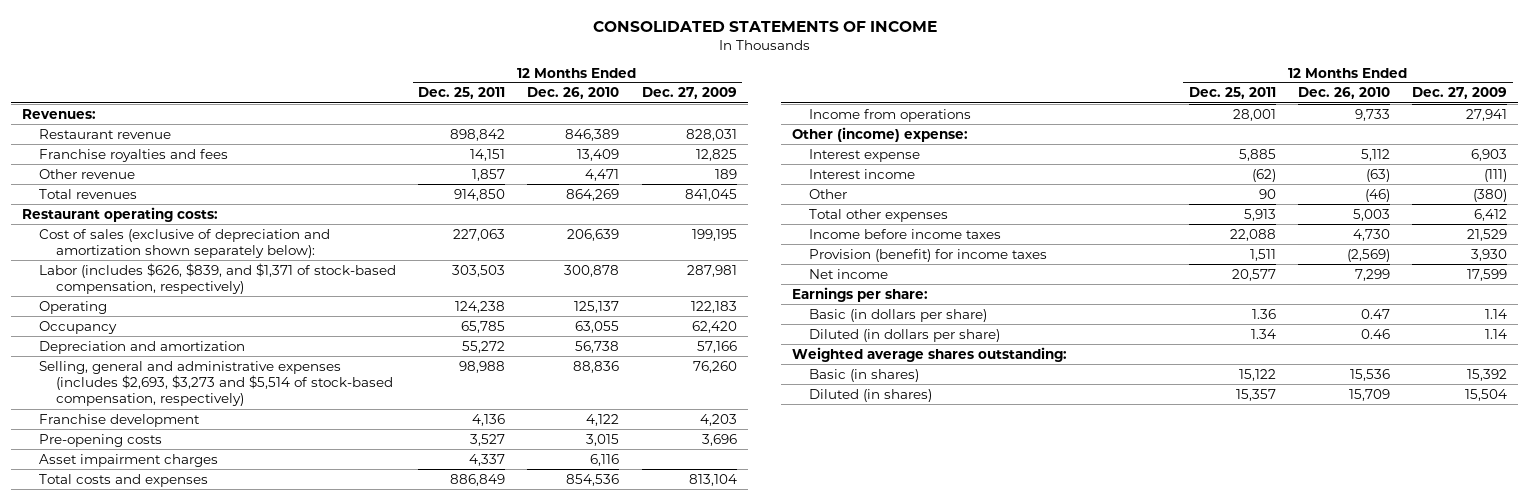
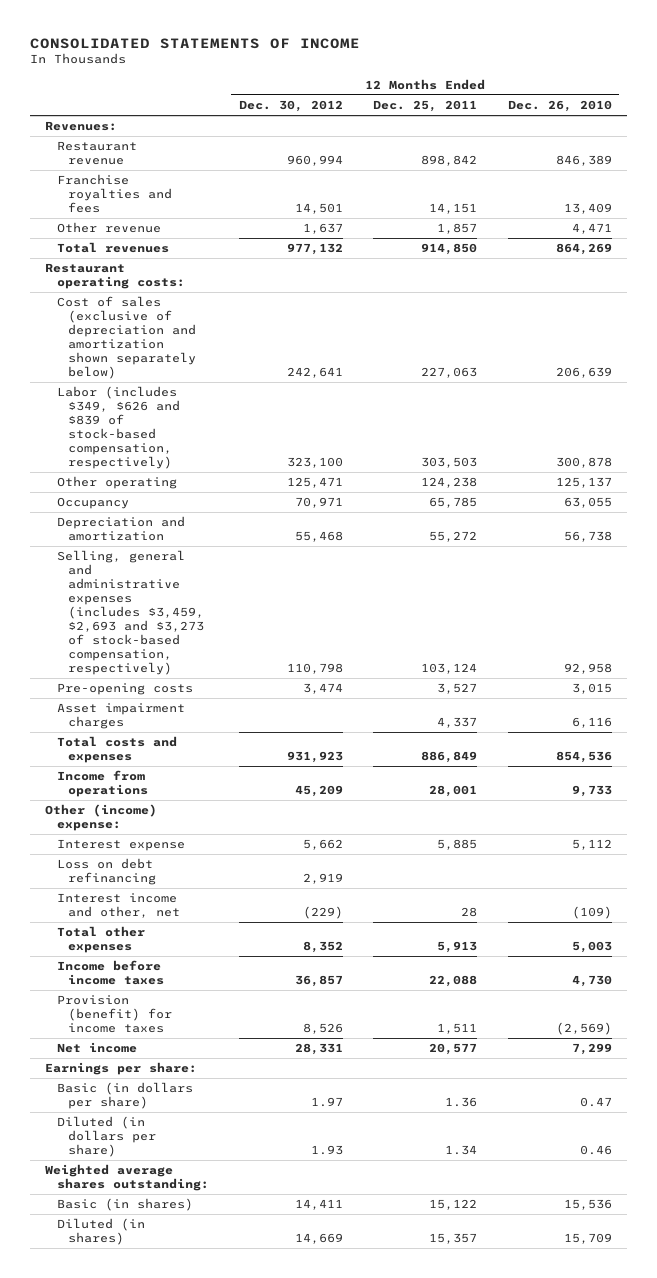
- | 12 Months Ended Dec. 25, 2011 | 12 Months Ended Dec. 26, 2010 | 12 Months Ended Dec. 27, 2009
+ | 12 Months Ended Dec. 30, 2012 | 12 Months Ended Dec. 25, 2011 | 12 Months Ended Dec. 26, 2010
- Cost of sales (exclusive of depreciation and amortization shown separately below): | 227,063 | 206,639 | 199,195
- Labor (includes $626, $839, and $1,371 of stock-based compensation, respectively) | 303,503 | 300,878 | 287,981
- Operating | 124,238 | 125,137 | 122,183
+ Cost of sales (exclusive of depreciation and amortization shown separately below) | 242,641 | 227,063 | 206,639
+ Labor (includes $349, $626 and $839 of stock-based compensation, respectively) | 323,100 | 303,503 | 300,878
+ Other operating | 125,471 | 124,238 | 125,137
- Selling, general and administrative expenses (includes $2,693, $3,273 and $5,514 of stock-based compensation, respectively) | 98,988 | 88,836 | 76,260
- Franchise development | 4,136 | 4,122 | 4,203
+ Selling, general and administrative expenses (includes $3,459, $2,693 and $3,273 of stock-based compensation, respectively) | 110,798 | 103,124 | 92,958
- Interest income | (62) | (63) | (111)
- Other | 90 | (46) | (380)
+ Loss on debt refinancing | 2,919 | |
+ Interest income and other, net | (229) | 28 | (109)

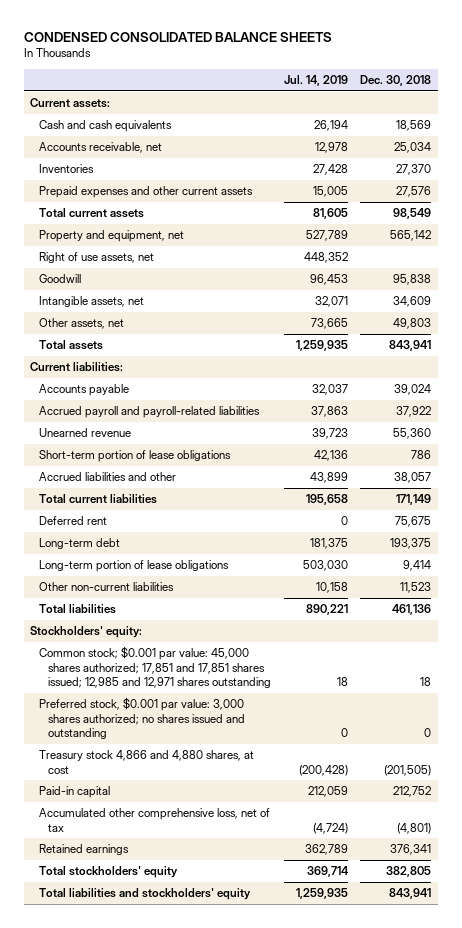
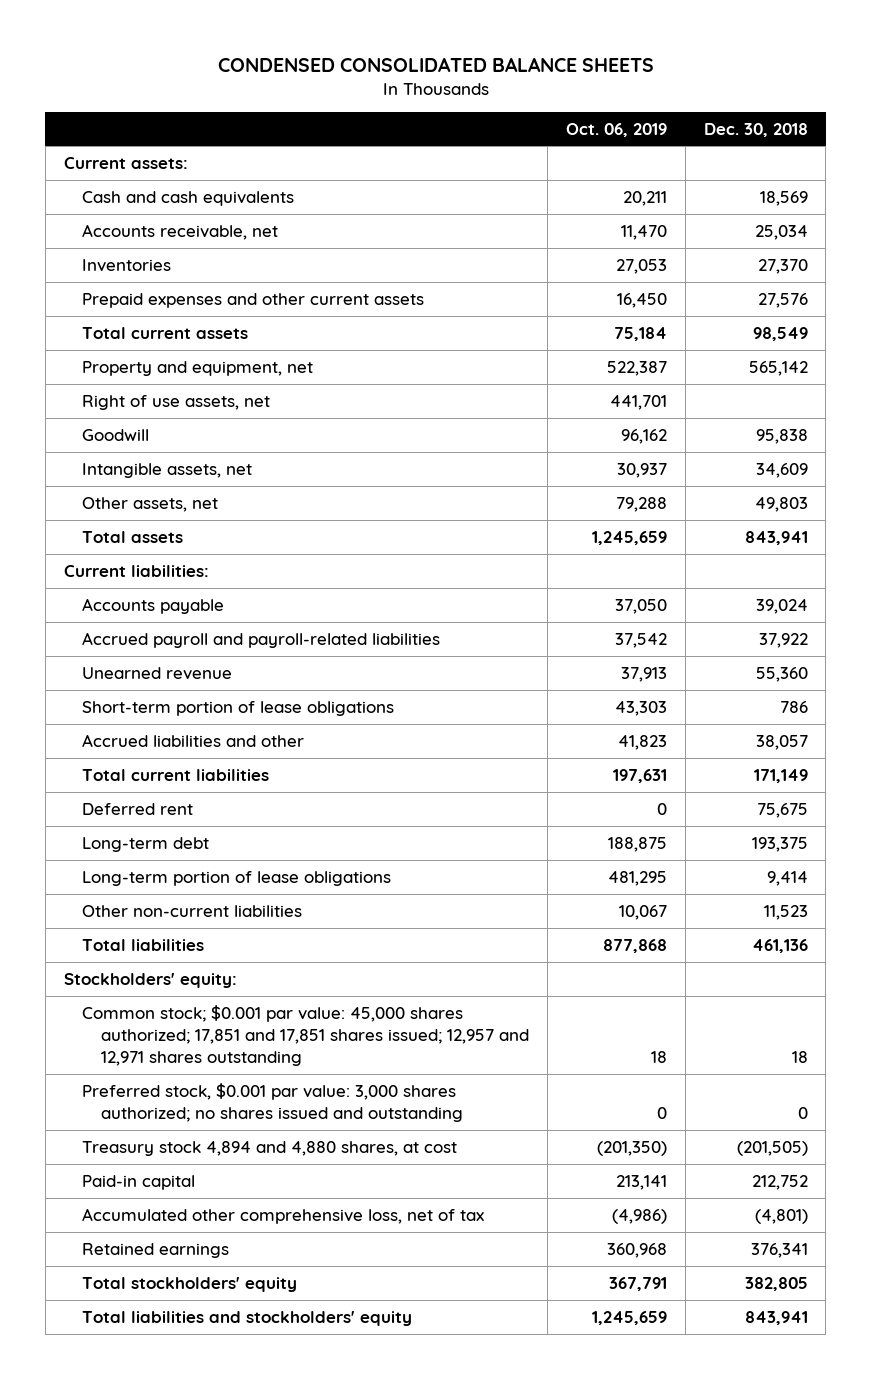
- | Jul. 14, 2019 | Dec. 30, 2018
+ | Oct. 06, 2019 | Dec. 30, 2018
- Common stock; $0.001 par value: 45,000 shares authorized; 17,851 and 17,851 shares issued; 12,985 and 12,971 shares outstanding | 18 | 18
+ Common stock; $0.001 par value: 45,000 shares authorized; 17,851 and 17,851 shares issued; 12,957 and 12,971 shares outstanding | 18 | 18
- Treasury stock 4,866 and 4,880 shares, at cost | (200,428) | (201,505)
+ Treasury stock 4,894 and 4,880 shares, at cost | (201,350) | (201,505)

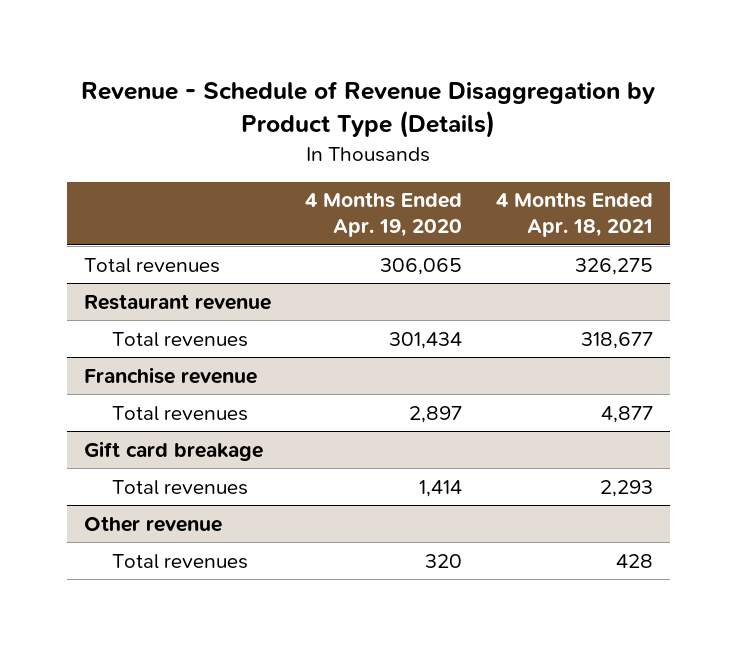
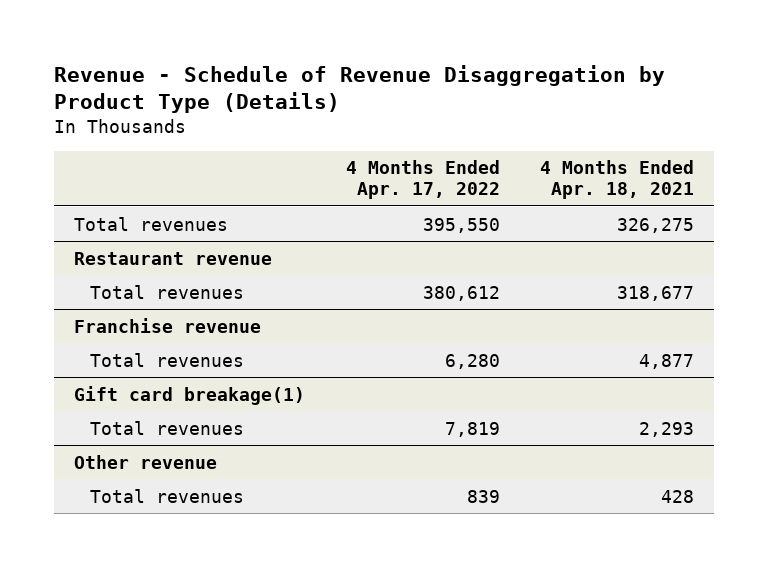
- | 4 Months Ended Apr. 19, 2020 | 4 Months Ended Apr. 18, 2021
+ | 4 Months Ended Apr. 17, 2022 | 4 Months Ended Apr. 18, 2021
- Gift card breakage
+ Gift card breakage(1)

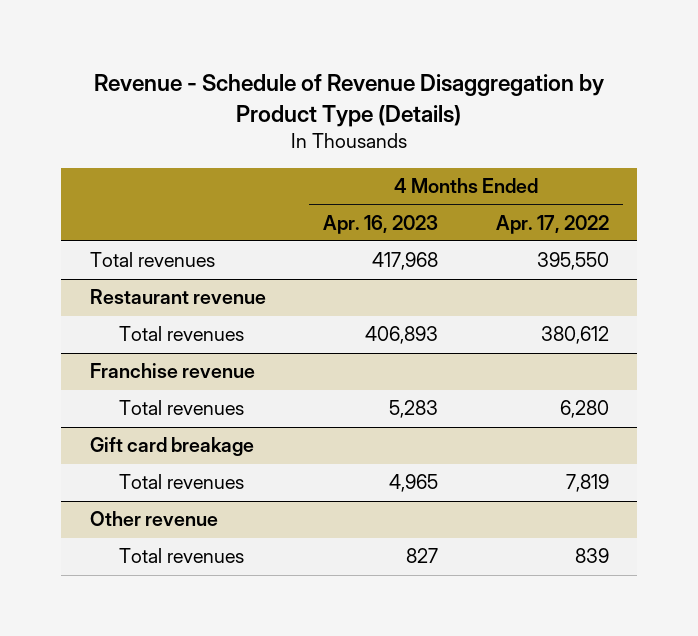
- | 4 Months Ended Apr. 17, 2022 | 4 Months Ended Apr. 18, 2021
+ | 4 Months Ended Apr. 16, 2023 | 4 Months Ended Apr. 17, 2022
- Gift card breakage(1)
+ Gift card breakage

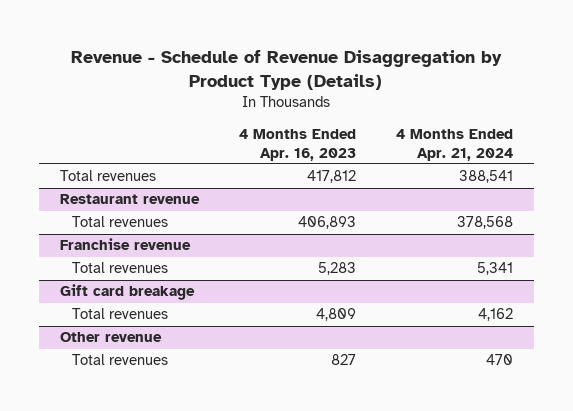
- | 4 Months Ended Apr. 16, 2023 | 4 Months Ended Apr. 17, 2022
+ | 4 Months Ended Apr. 16, 2023 | 4 Months Ended Apr. 21, 2024
- Total revenues | 417,968 | 395,550
+ Total revenues | 417,812 | 388,541
@ Gift card breakage
- Total revenues | 4,965 | 7,819
+ Total revenues | 4,809 | 4,162

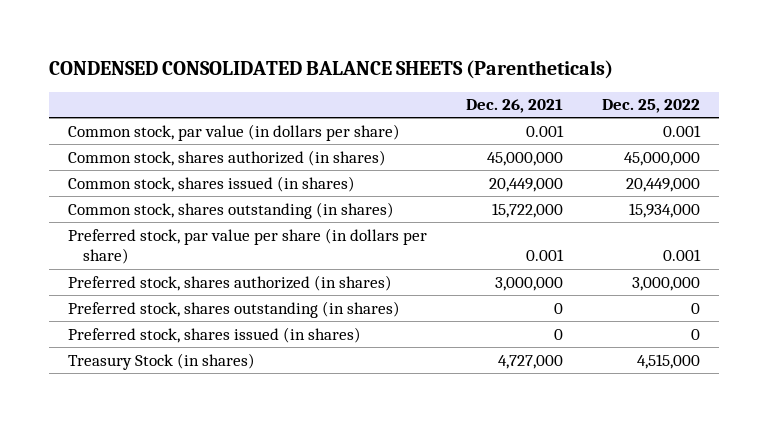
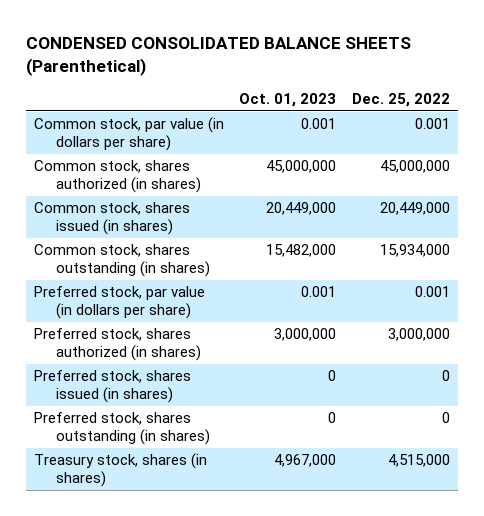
- CONDENSED CONSOLIDATED BALANCE SHEETS (Parentheticals)
+ CONDENSED CONSOLIDATED BALANCE SHEETS (Parenthetical)
- | Dec. 26, 2021 | Dec. 25, 2022
+ | Oct. 01, 2023 | Dec. 25, 2022
- Preferred stock, par value per share (in dollars per share) | 0.001 | 0.001
+ Preferred stock, par value (in dollars per share) | 0.001 | 0.001
- Treasury Stock (in shares) | 4,727,000 | 4,515,000
moved down: Preferred stock, shares outstanding (in shares) | 0 | 0
+ Treasury stock, shares (in shares) | 4,967,000 | 4,515,000

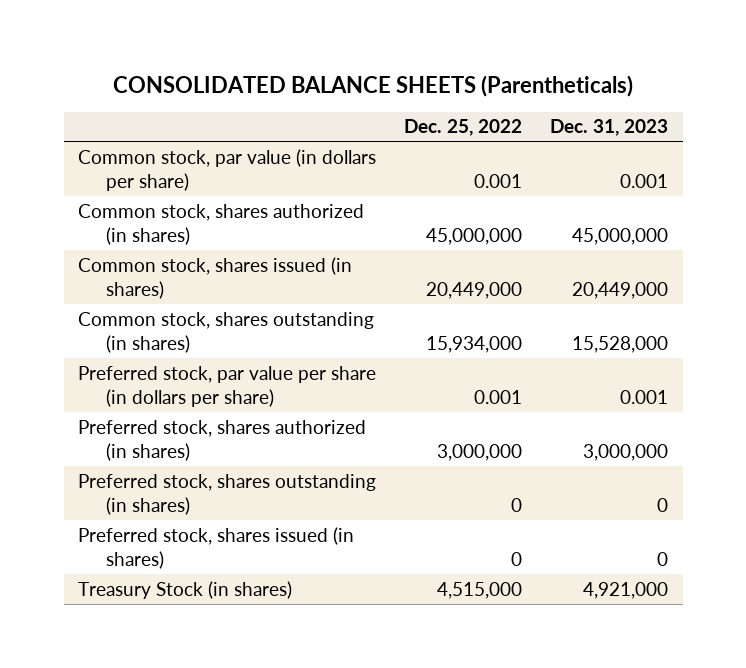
- CONDENSED CONSOLIDATED BALANCE SHEETS (Parenthetical)
+ CONSOLIDATED BALANCE SHEETS (Parentheticals)
- | Oct. 01, 2023 | Dec. 25, 2022
+ | Dec. 25, 2022 | Dec. 31, 2023
- Preferred stock, par value (in dollars per share) | 0.001 | 0.001
+ Preferred stock, par value per share (in dollars per share) | 0.001 | 0.001
- Treasury stock, shares (in shares) | 4,967,000 | 4,515,000
moved down: Preferred stock, shares issued (in shares) | 0 | 0
+ Treasury Stock (in shares) | 4,515,000 | 4,921,000

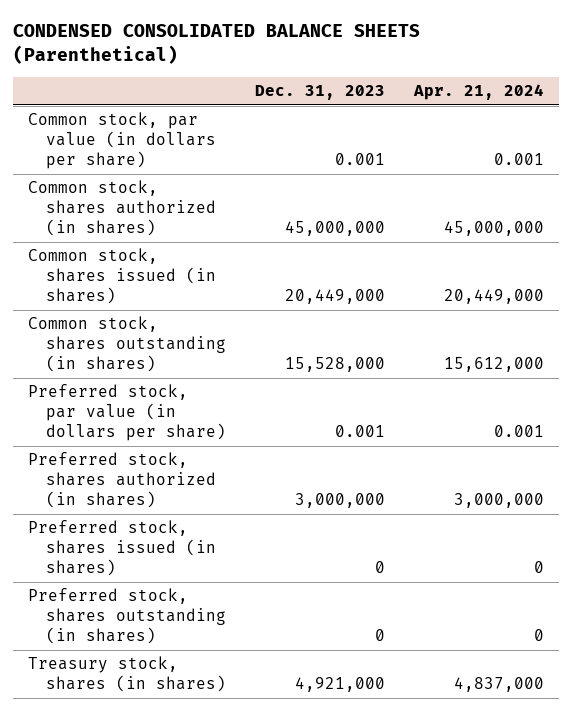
- CONSOLIDATED BALANCE SHEETS (Parentheticals)
+ CONDENSED CONSOLIDATED BALANCE SHEETS (Parenthetical)
- | Dec. 25, 2022 | Dec. 31, 2023
+ | Dec. 31, 2023 | Apr. 21, 2024
- Preferred stock, par value per share (in dollars per share) | 0.001 | 0.001
+ Preferred stock, par value (in dollars per share) | 0.001 | 0.001
- Treasury Stock (in shares) | 4,515,000 | 4,921,000
moved down: Preferred stock, shares outstanding (in shares) | 0 | 0
+ Treasury stock, shares (in shares) | 4,921,000 | 4,837,000

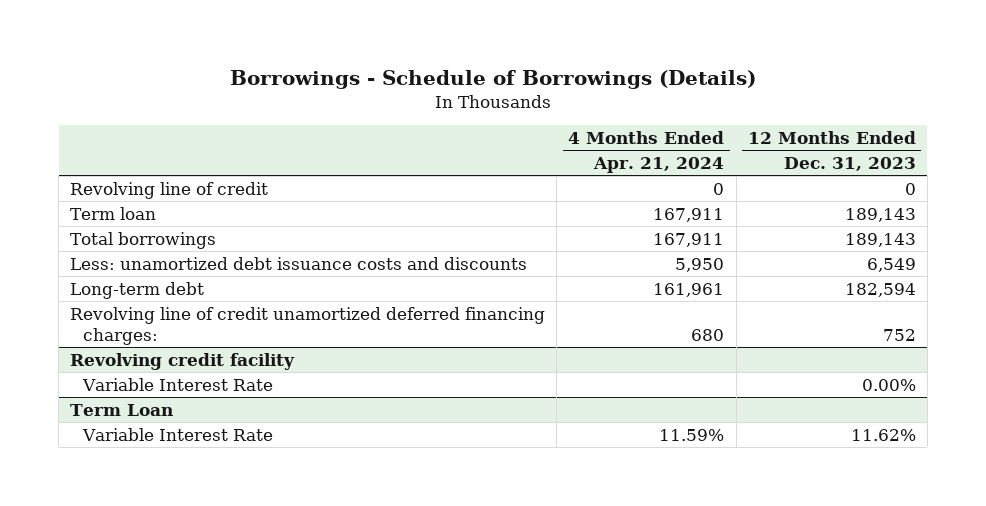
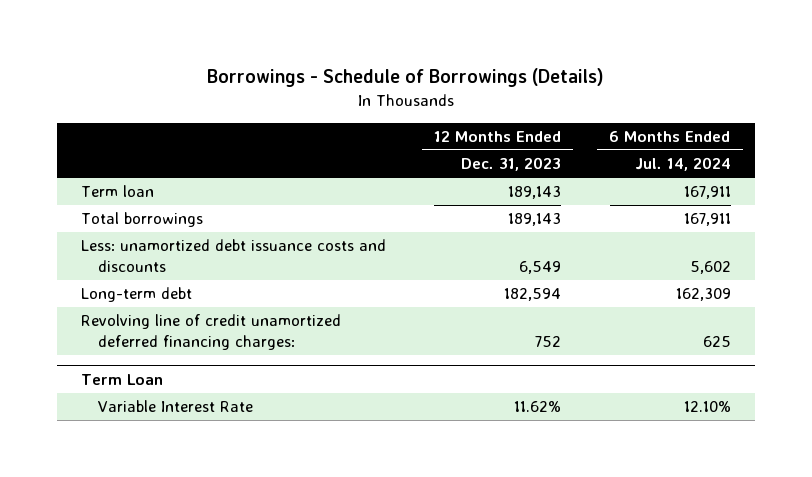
- | 4 Months Ended Apr. 21, 2024 | 12 Months Ended Dec. 31, 2023
+ | 12 Months Ended Dec. 31, 2023 | 6 Months Ended Jul. 14, 2024
- Revolving line of credit | 0 | 0
- Revolving credit facility
- Variable Interest Rate | | 0.00%

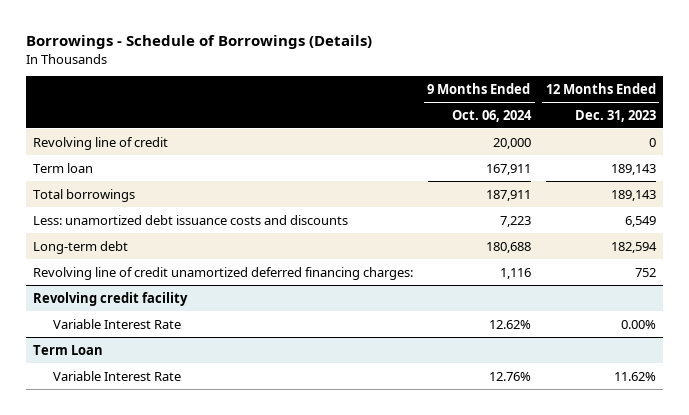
- | 12 Months Ended Dec. 31, 2023 | 6 Months Ended Jul. 14, 2024
+ | 9 Months Ended Oct. 06, 2024 | 12 Months Ended Dec. 31, 2023
+ Revolving line of credit | 20,000 | 0
+ Revolving credit facility
+ Variable Interest Rate | 12.62% | 0.00%

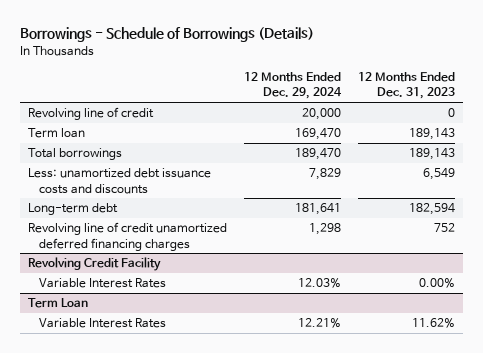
- | 9 Months Ended Oct. 06, 2024 | 12 Months Ended Dec. 31, 2023
+ | 12 Months Ended Dec. 29, 2024 | 12 Months Ended Dec. 31, 2023
- Revolving line of credit unamortized deferred financing charges: | 1,116 | 752
- Revolving credit facility
- Variable Interest Rate | 12.62% | 0.00%
+ Revolving line of credit unamortized deferred financing charges | 1,298 | 752
+ Revolving Credit Facility
+ Variable Interest Rates | 12.03% | 0.00%
@ Term Loan
- Variable Interest Rate | 12.76% | 11.62%
+ Variable Interest Rates | 12.21% | 11.62%

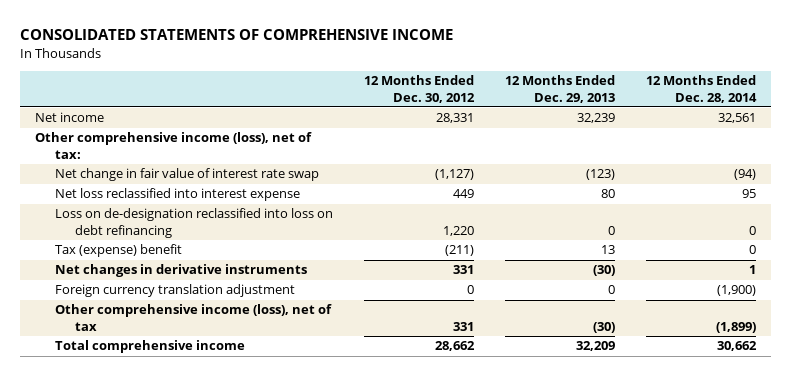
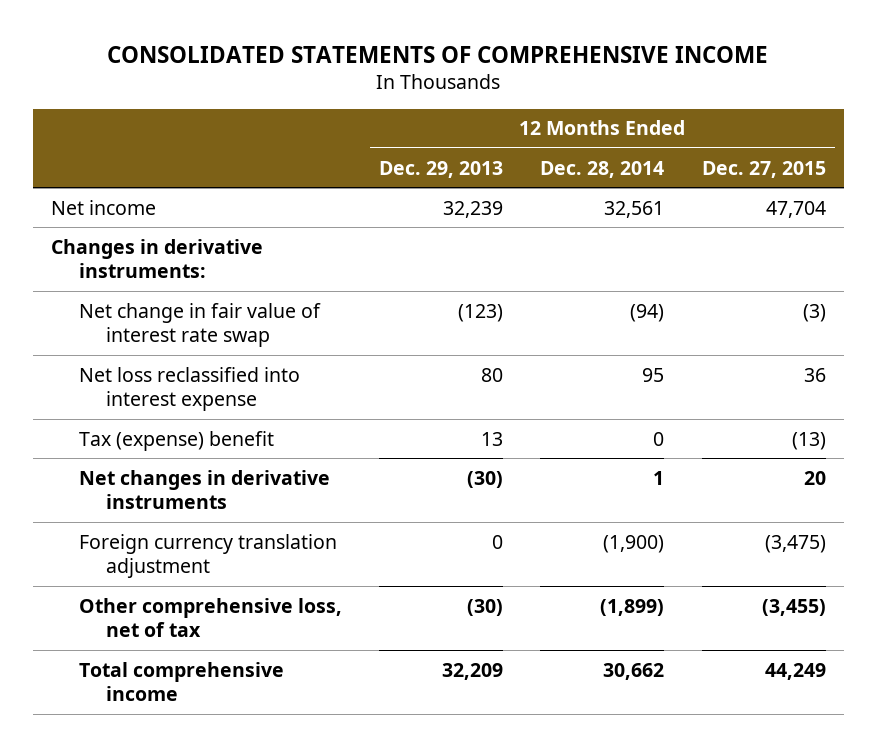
- | 12 Months Ended Dec. 30, 2012 | 12 Months Ended Dec. 29, 2013 | 12 Months Ended Dec. 28, 2014
+ | 12 Months Ended Dec. 29, 2013 | 12 Months Ended Dec. 28, 2014 | 12 Months Ended Dec. 27, 2015
- Other comprehensive income (loss), net of tax:
+ Changes in derivative instruments:
- Loss on de-designation reclassified into loss on debt refinancing | 1,220 | 0 | 0
- Other comprehensive income (loss), net of tax | 331 | (30) | (1,899)
+ Other comprehensive loss, net of tax | (30) | (1,899) | (3,455)

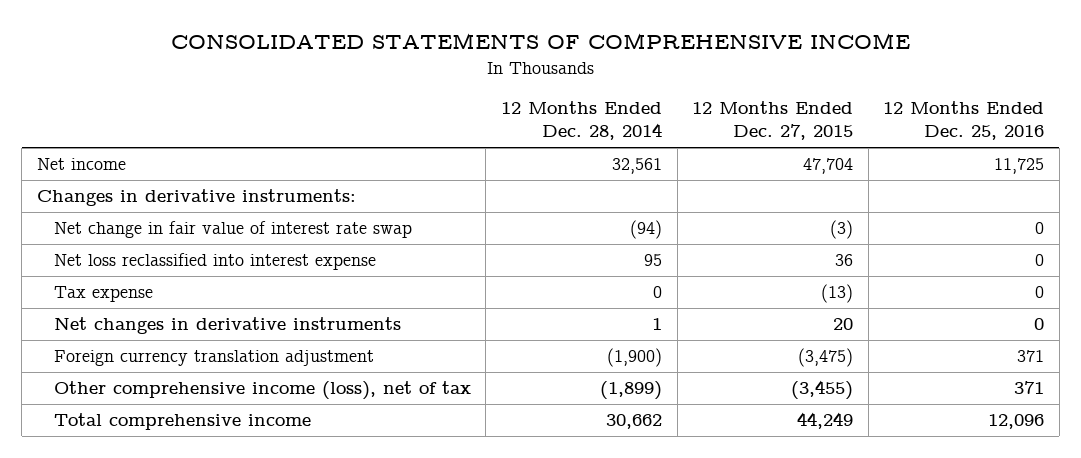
- | 12 Months Ended Dec. 29, 2013 | 12 Months Ended Dec. 28, 2014 | 12 Months Ended Dec. 27, 2015
+ | 12 Months Ended Dec. 28, 2014 | 12 Months Ended Dec. 27, 2015 | 12 Months Ended Dec. 25, 2016
- Tax (expense) benefit | 13 | 0 | (13)
+ Tax expense | 0 | (13) | 0
- Other comprehensive loss, net of tax | (30) | (1,899) | (3,455)
+ Other comprehensive income (loss), net of tax | (1,899) | (3,455) | 371

